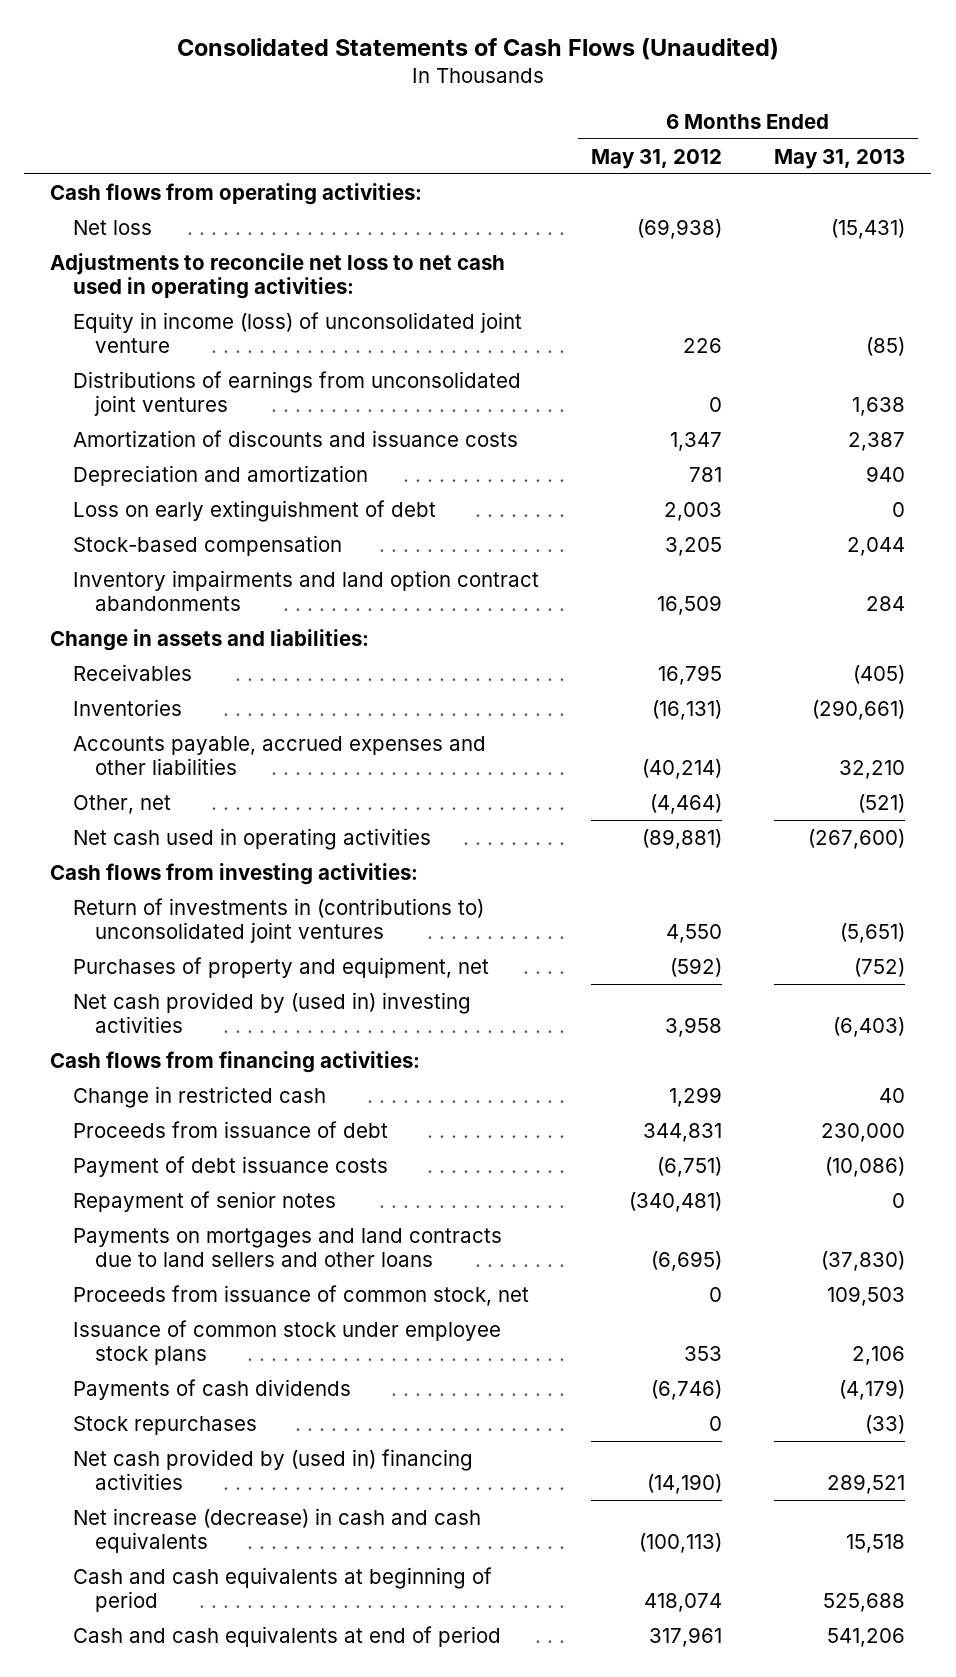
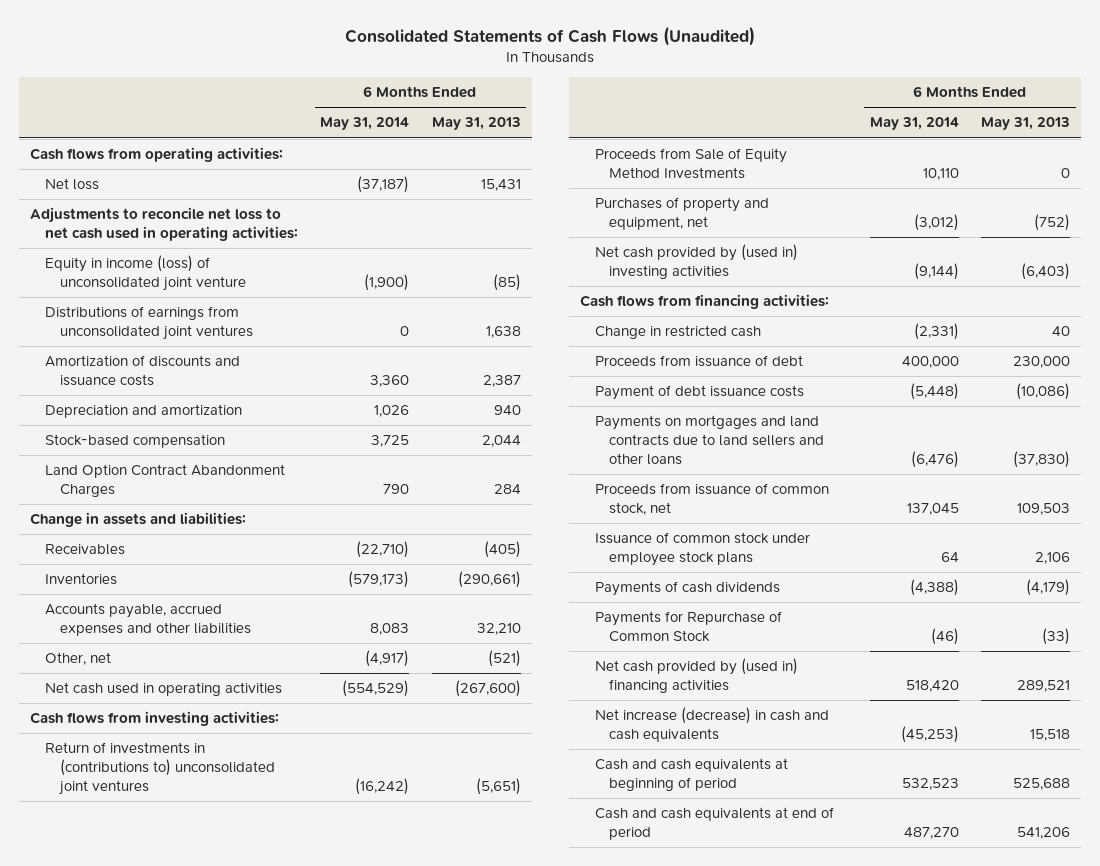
- | 6 Months Ended May 31, 2012 | 6 Months Ended May 31, 2013
+ | 6 Months Ended May 31, 2014 | 6 Months Ended May 31, 2013
- Net loss | (69,938) | (15,431)
+ Net loss | (37,187) | 15,431
- Loss on early extinguishment of debt | 2,003 | 0
- Inventory impairments and land option contract abandonments | 16,509 | 284
+ Land Option Contract Abandonment Charges | 790 | 284
+ Proceeds from Sale of Equity Method Investments | 10,110 | 0
- Repayment of senior notes | (340,481) | 0
- Stock repurchases | 0 | (33)
+ Payments for Repurchase of Common Stock | (46) | (33)

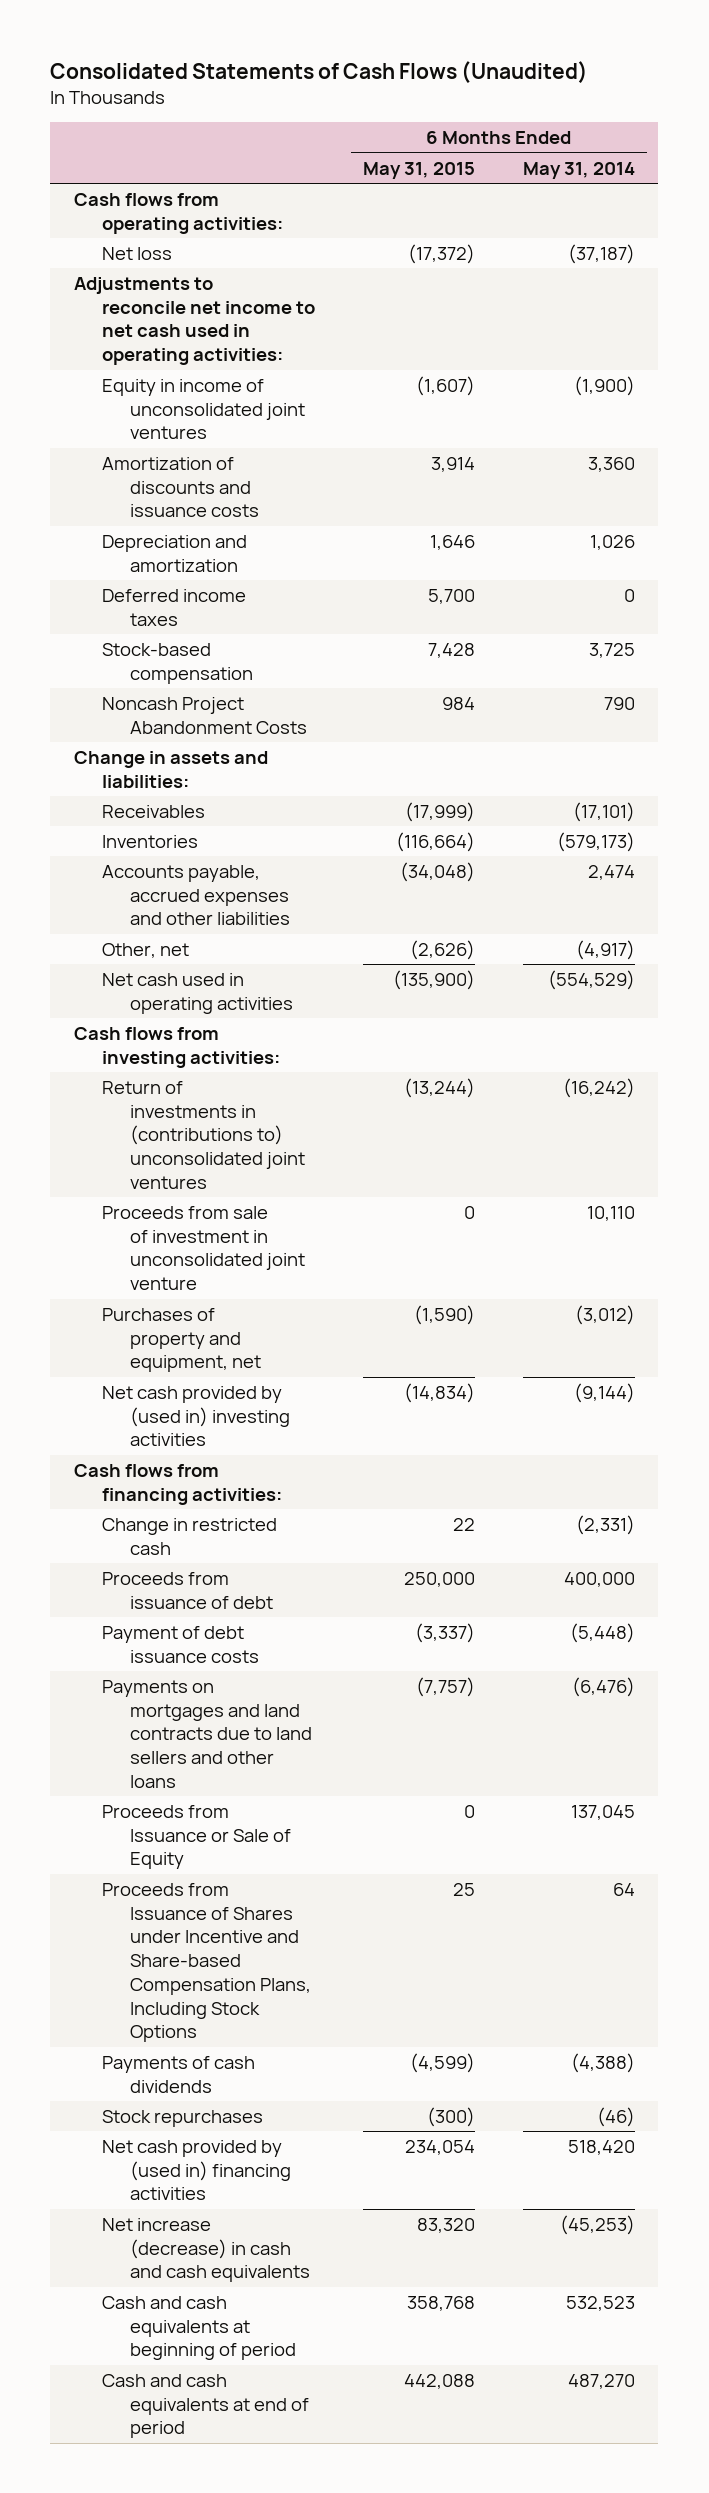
- | 6 Months Ended May 31, 2014 | 6 Months Ended May 31, 2013
+ | 6 Months Ended May 31, 2015 | 6 Months Ended May 31, 2014
- Adjustments to reconcile net loss to net cash used in operating activities:
- Equity in income (loss) of unconsolidated joint venture | (1,900) | (85)
- Distributions of earnings from unconsolidated joint ventures | 0 | 1,638
+ Adjustments to reconcile net income to net cash used in operating activities:
+ Equity in income of unconsolidated joint ventures | (1,607) | (1,900)
+ Deferred income taxes | 5,700 | 0
- Land Option Contract Abandonment Charges | 790 | 284
+ Noncash Project Abandonment Costs | 984 | 790
- Receivables | (22,710) | (405)
+ Receivables | (17,999) | (17,101)
- Accounts payable, accrued expenses and other liabilities | 8,083 | 32,210
+ Accounts payable, accrued expenses and other liabilities | (34,048) | 2,474
- Proceeds from Sale of Equity Method Investments | 10,110 | 0
+ Proceeds from sale of investment in unconsolidated joint venture | 0 | 10,110
- Proceeds from issuance of common stock, net | 137,045 | 109,503
- Issuance of common stock under employee stock plans | 64 | 2,106
+ Proceeds from Issuance or Sale of Equity | 0 | 137,045
+ Proceeds from Issuance of Shares under Incentive and Share-based Compensation Plans, Including Stock Options | 25 | 64
- Payments for Repurchase of Common Stock | (46) | (33)
+ Stock repurchases | (300) | (46)

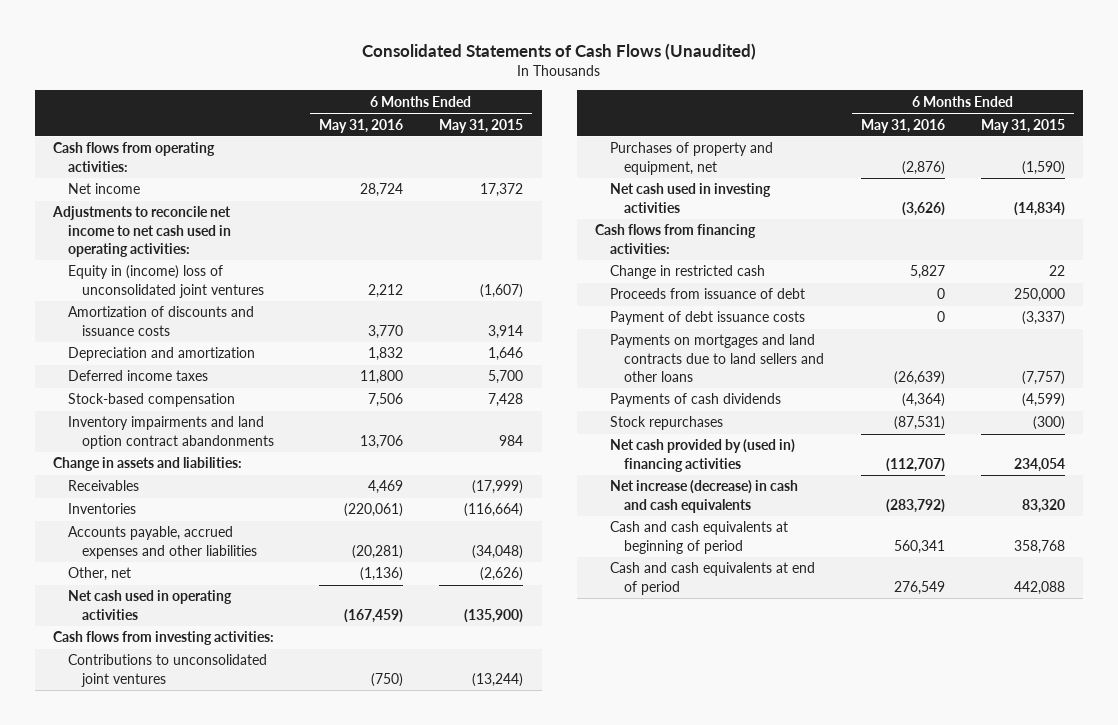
- | 6 Months Ended May 31, 2015 | 6 Months Ended May 31, 2014
+ | 6 Months Ended May 31, 2016 | 6 Months Ended May 31, 2015
- Net loss | (17,372) | (37,187)
+ Net income | 28,724 | 17,372
- Equity in income of unconsolidated joint ventures | (1,607) | (1,900)
+ Equity in (income) loss of unconsolidated joint ventures | 2,212 | (1,607)
- Noncash Project Abandonment Costs | 984 | 790
+ Inventory impairments and land option contract abandonments | 13,706 | 984
- Return of investments in (contributions to) unconsolidated joint ventures | (13,244) | (16,242)
- Proceeds from sale of investment in unconsolidated joint venture | 0 | 10,110
+ Contributions to unconsolidated joint ventures | (750) | (13,244)
- Net cash provided by (used in) investing activities | (14,834) | (9,144)
+ Net cash used in investing activities | (3,626) | (14,834)
- Proceeds from Issuance or Sale of Equity | 0 | 137,045
- Proceeds from Issuance of Shares under Incentive and Share-based Compensation Plans, Including Stock Options | 25 | 64

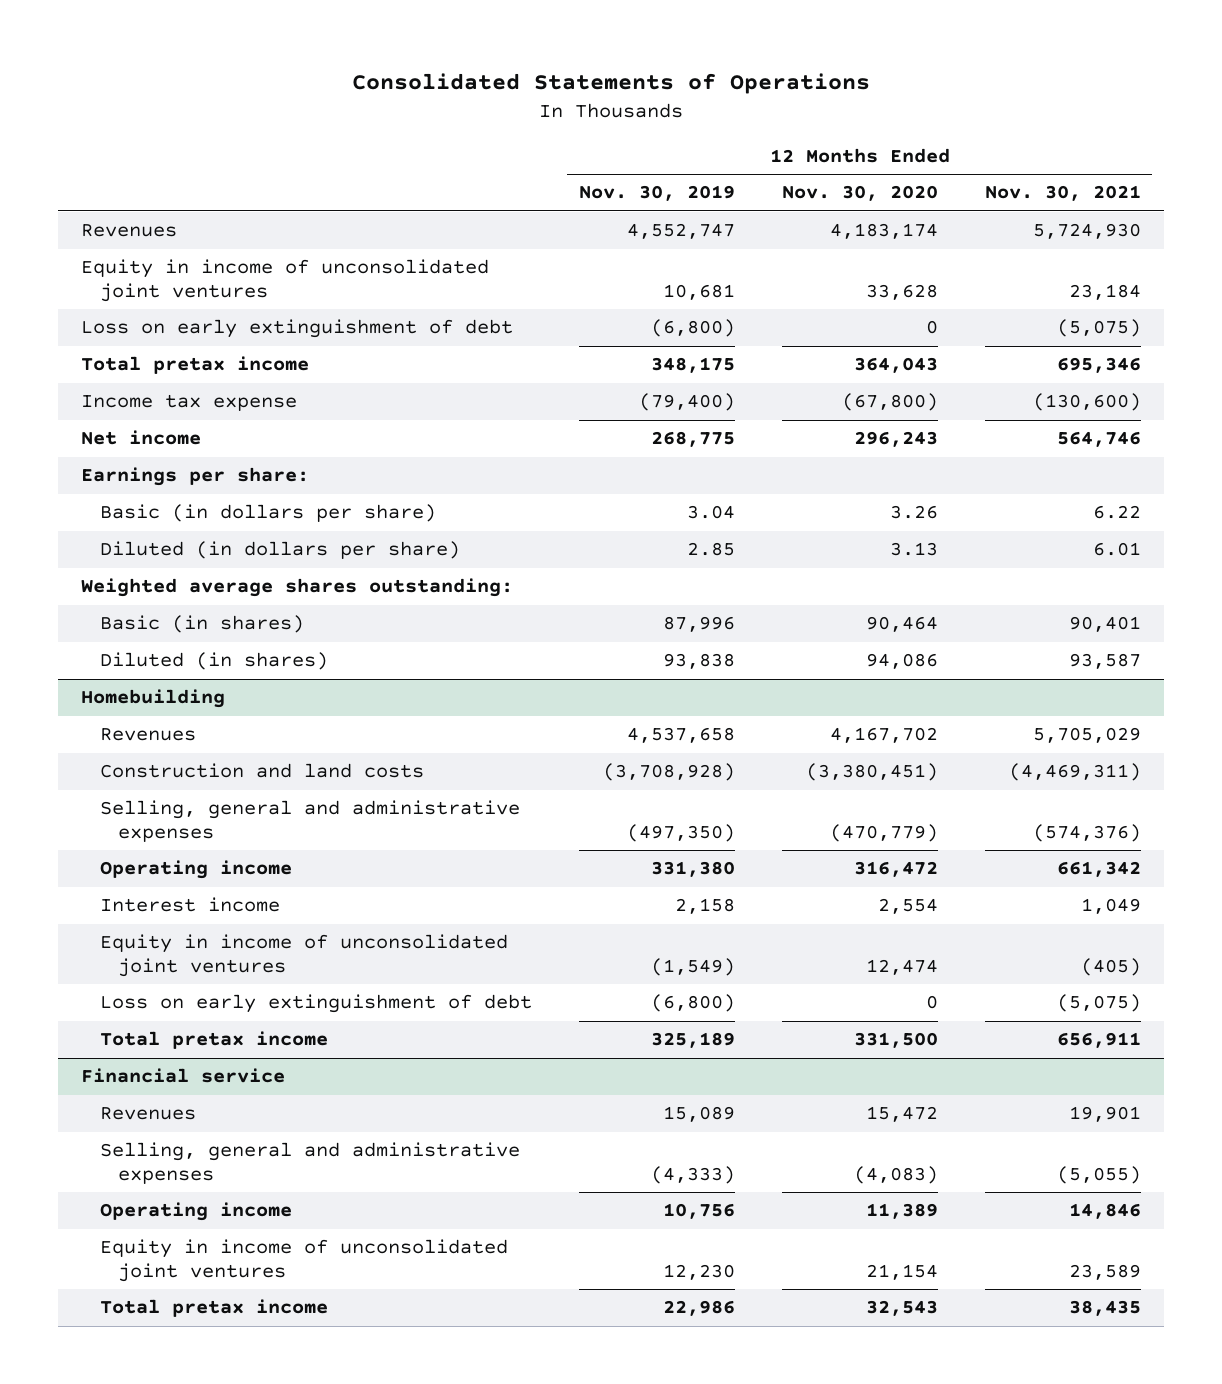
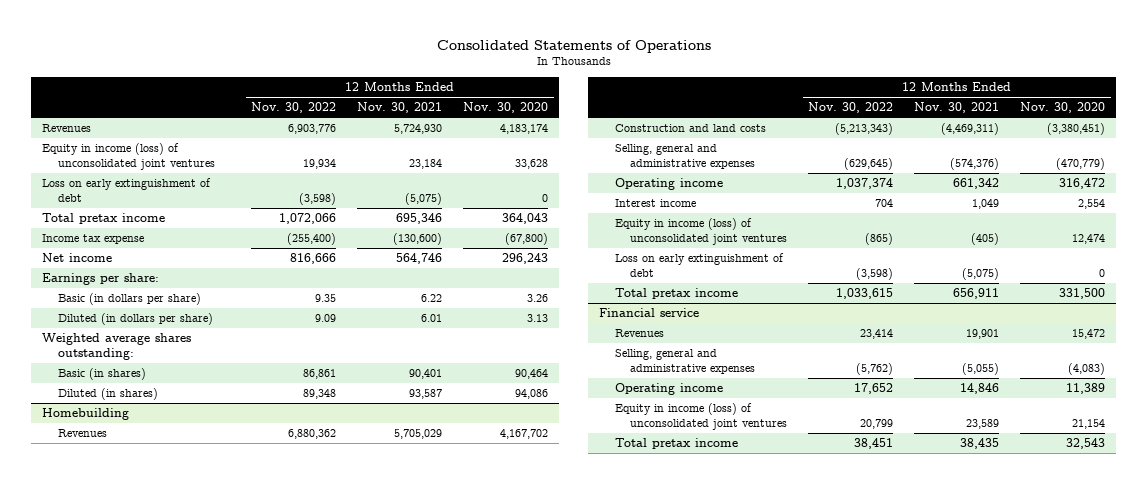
- | 12 Months Ended Nov. 30, 2019 | 12 Months Ended Nov. 30, 2020 | 12 Months Ended Nov. 30, 2021
+ | 12 Months Ended Nov. 30, 2022 | 12 Months Ended Nov. 30, 2021 | 12 Months Ended Nov. 30, 2020
- Equity in income of unconsolidated joint ventures | 10,681 | 33,628 | 23,184
+ Equity in income (loss) of unconsolidated joint ventures | 19,934 | 23,184 | 33,628
@ Homebuilding
- Equity in income of unconsolidated joint ventures | (1,549) | 12,474 | (405)
+ Equity in income (loss) of unconsolidated joint ventures | (865) | (405) | 12,474
@ Financial service
- Equity in income of unconsolidated joint ventures | 12,230 | 21,154 | 23,589
+ Equity in income (loss) of unconsolidated joint ventures | 20,799 | 23,589 | 21,154

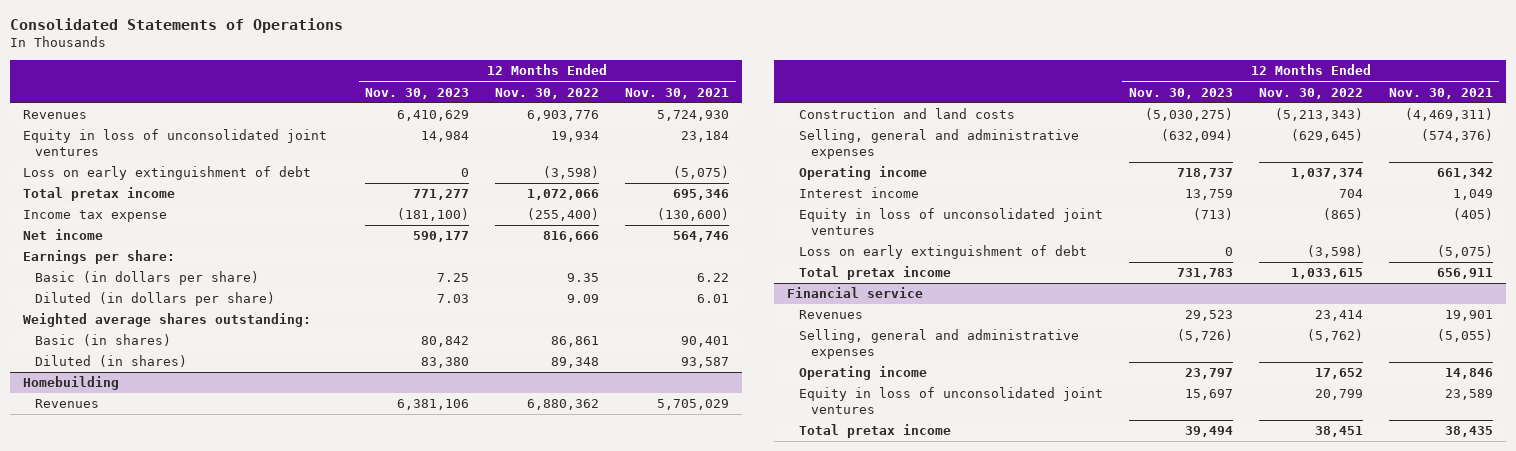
- | 12 Months Ended Nov. 30, 2022 | 12 Months Ended Nov. 30, 2021 | 12 Months Ended Nov. 30, 2020
+ | 12 Months Ended Nov. 30, 2023 | 12 Months Ended Nov. 30, 2022 | 12 Months Ended Nov. 30, 2021
- Equity in income (loss) of unconsolidated joint ventures | 19,934 | 23,184 | 33,628
+ Equity in loss of unconsolidated joint ventures | 14,984 | 19,934 | 23,184
@ Homebuilding
- Equity in income (loss) of unconsolidated joint ventures | (865) | (405) | 12,474
+ Equity in loss of unconsolidated joint ventures | (713) | (865) | (405)
@ Financial service
- Equity in income (loss) of unconsolidated joint ventures | 20,799 | 23,589 | 21,154
+ Equity in loss of unconsolidated joint ventures | 15,697 | 20,799 | 23,589

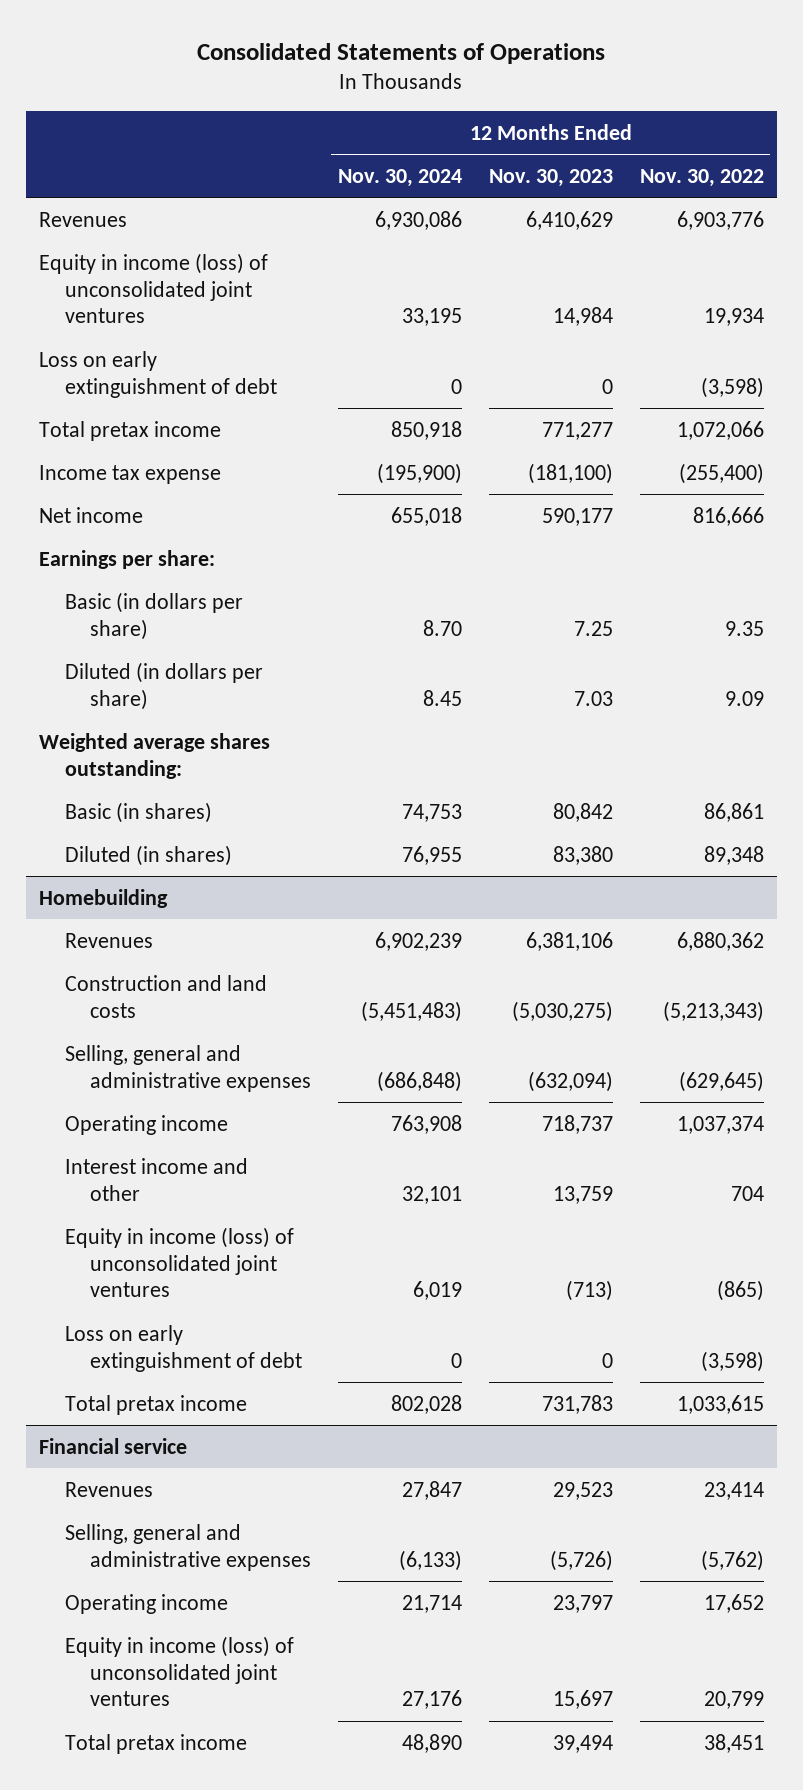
- | 12 Months Ended Nov. 30, 2023 | 12 Months Ended Nov. 30, 2022 | 12 Months Ended Nov. 30, 2021
+ | 12 Months Ended Nov. 30, 2024 | 12 Months Ended Nov. 30, 2023 | 12 Months Ended Nov. 30, 2022
- Equity in loss of unconsolidated joint ventures | 14,984 | 19,934 | 23,184
+ Equity in income (loss) of unconsolidated joint ventures | 33,195 | 14,984 | 19,934
@ Homebuilding
- Interest income | 13,759 | 704 | 1,049
- Equity in loss of unconsolidated joint ventures | (713) | (865) | (405)
+ Interest income and other | 32,101 | 13,759 | 704
+ Equity in income (loss) of unconsolidated joint ventures | 6,019 | (713) | (865)
@ Financial service
- Equity in loss of unconsolidated joint ventures | 15,697 | 20,799 | 23,589
+ Equity in income (loss) of unconsolidated joint ventures | 27,176 | 15,697 | 20,799

